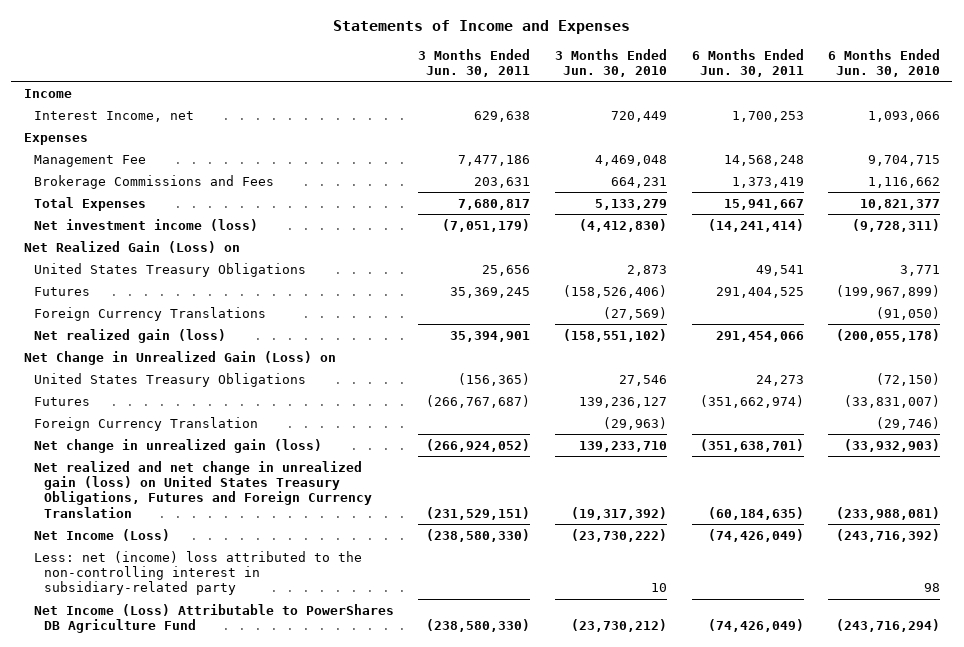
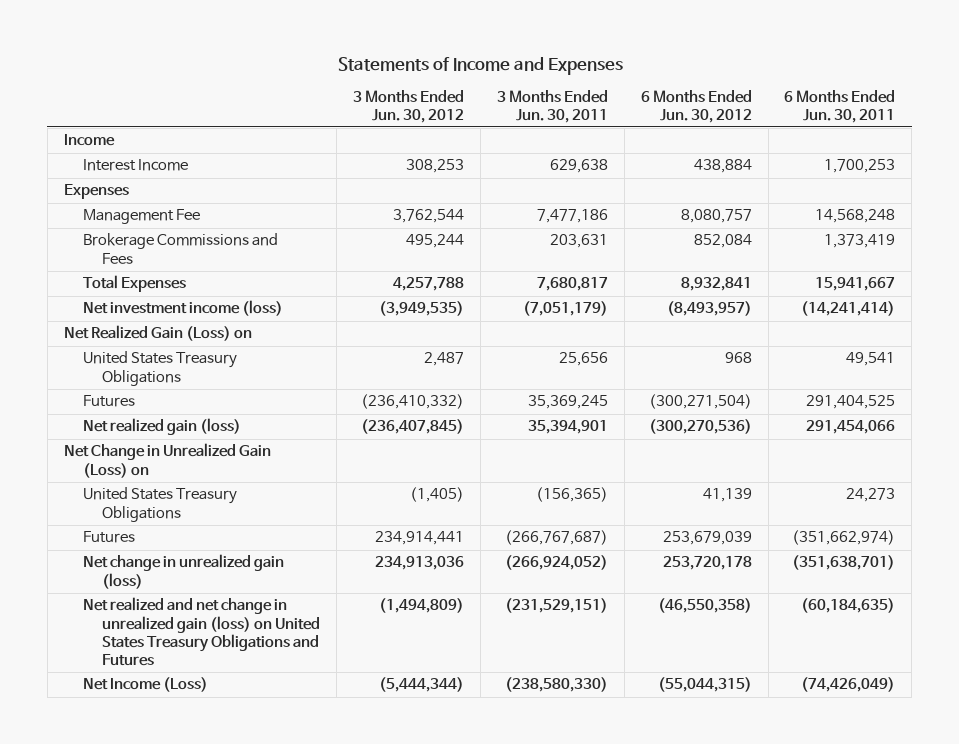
- | 3 Months Ended Jun. 30, 2011 | 3 Months Ended Jun. 30, 2010 | 6 Months Ended Jun. 30, 2011 | 6 Months Ended Jun. 30, 2010
+ | 3 Months Ended Jun. 30, 2012 | 3 Months Ended Jun. 30, 2011 | 6 Months Ended Jun. 30, 2012 | 6 Months Ended Jun. 30, 2011
- Interest Income, net | 629,638 | 720,449 | 1,700,253 | 1,093,066
+ Interest Income | 308,253 | 629,638 | 438,884 | 1,700,253
- Foreign Currency Translations | | (27,569) | | (91,050)
- Foreign Currency Translation | | (29,963) | | (29,746)
- Net realized and net change in unrealized gain (loss) on United States Treasury Obligations, Futures and Foreign Currency Translation | (231,529,151) | (19,317,392) | (60,184,635) | (233,988,081)
+ Net realized and net change in unrealized gain (loss) on United States Treasury Obligations and Futures | (1,494,809) | (231,529,151) | (46,550,358) | (60,184,635)
- Less: net (income) loss attributed to the non-controlling interest in subsidiary-related party | | 10 | | 98
- Net Income (Loss) Attributable to PowerShares DB Agriculture Fund | (238,580,330) | (23,730,212) | (74,426,049) | (243,716,294)

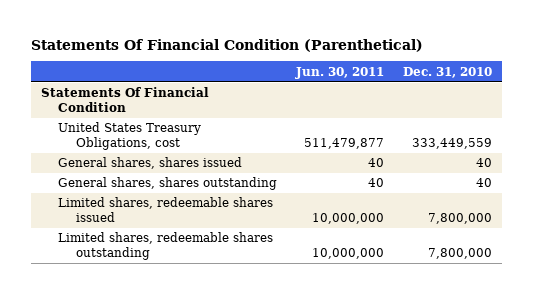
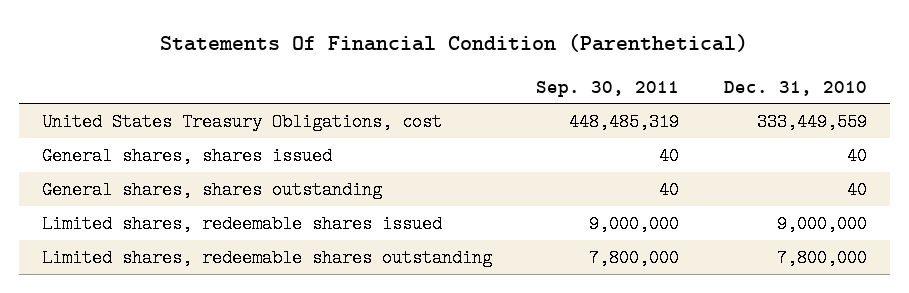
- | Jun. 30, 2011 | Dec. 31, 2010
+ | Sep. 30, 2011 | Dec. 31, 2010
- Statements Of Financial Condition
- Limited shares, redeemable shares issued | 10,000,000 | 7,800,000
+ Limited shares, redeemable shares issued | 9,000,000 | 9,000,000

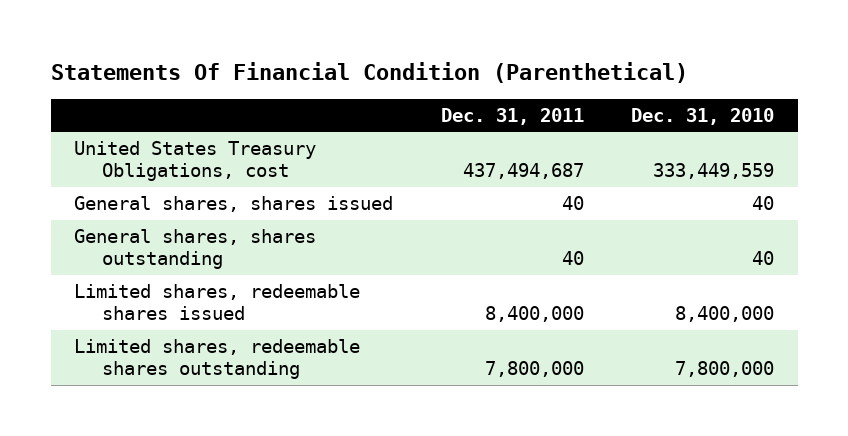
- | Sep. 30, 2011 | Dec. 31, 2010
+ | Dec. 31, 2011 | Dec. 31, 2010
- Limited shares, redeemable shares issued | 9,000,000 | 9,000,000
+ Limited shares, redeemable shares issued | 8,400,000 | 8,400,000

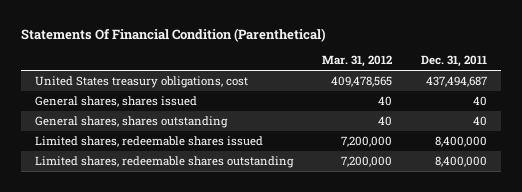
- | Dec. 31, 2011 | Dec. 31, 2010
+ | Mar. 31, 2012 | Dec. 31, 2011
- United States Treasury Obligations, cost | 437,494,687 | 333,449,559
+ United States treasury obligations, cost | 409,478,565 | 437,494,687
- Limited shares, redeemable shares outstanding | 7,800,000 | 7,800,000
+ Limited shares, redeemable shares outstanding | 7,200,000 | 8,400,000

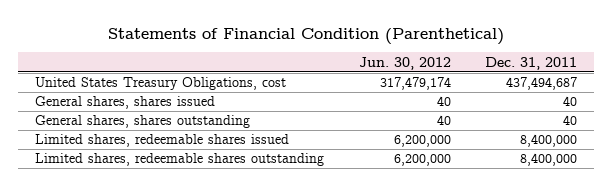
- Statements Of Financial Condition (Parenthetical)
+ Statements of Financial Condition (Parenthetical)
- | Mar. 31, 2012 | Dec. 31, 2011
+ | Jun. 30, 2012 | Dec. 31, 2011
- United States treasury obligations, cost | 409,478,565 | 437,494,687
+ United States Treasury Obligations, cost | 317,479,174 | 437,494,687

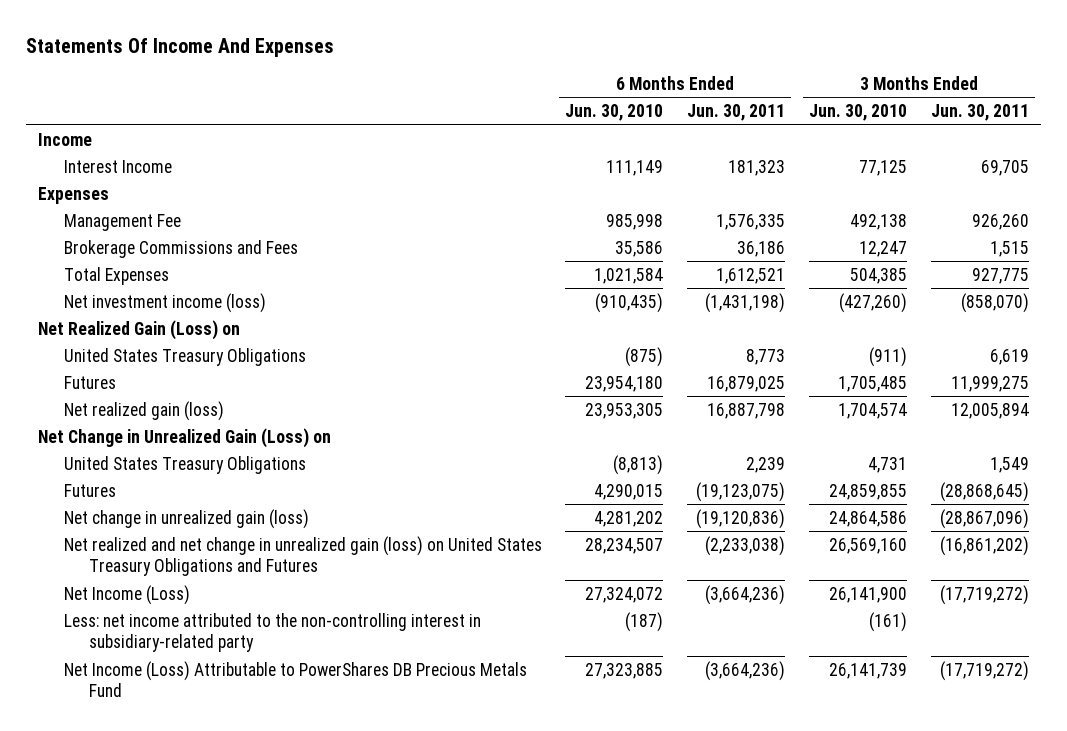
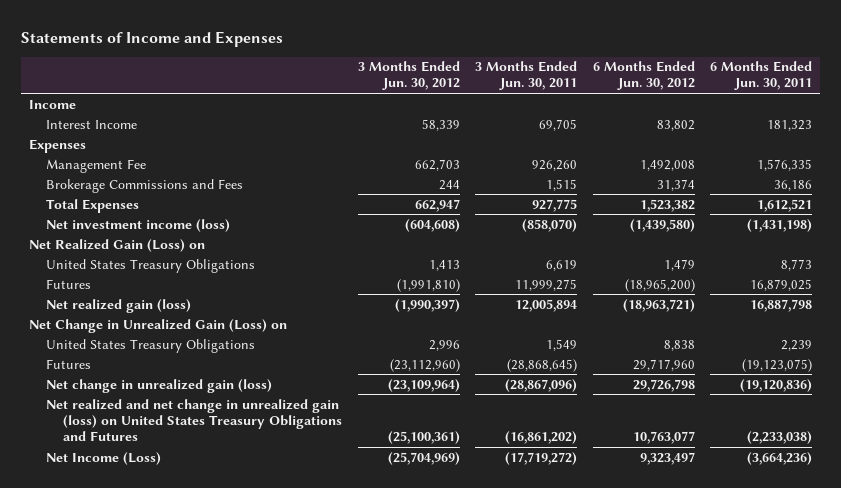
- Statements Of Income And Expenses
+ Statements of Income and Expenses
- | 6 Months Ended Jun. 30, 2010 | 6 Months Ended Jun. 30, 2011 | 3 Months Ended Jun. 30, 2010 | 3 Months Ended Jun. 30, 2011
+ | 3 Months Ended Jun. 30, 2012 | 3 Months Ended Jun. 30, 2011 | 6 Months Ended Jun. 30, 2012 | 6 Months Ended Jun. 30, 2011
- Less: net income attributed to the non-controlling interest in subsidiary-related party | (187) | | (161) |
- Net Income (Loss) Attributable to PowerShares DB Precious Metals Fund | 27,323,885 | (3,664,236) | 26,141,739 | (17,719,272)

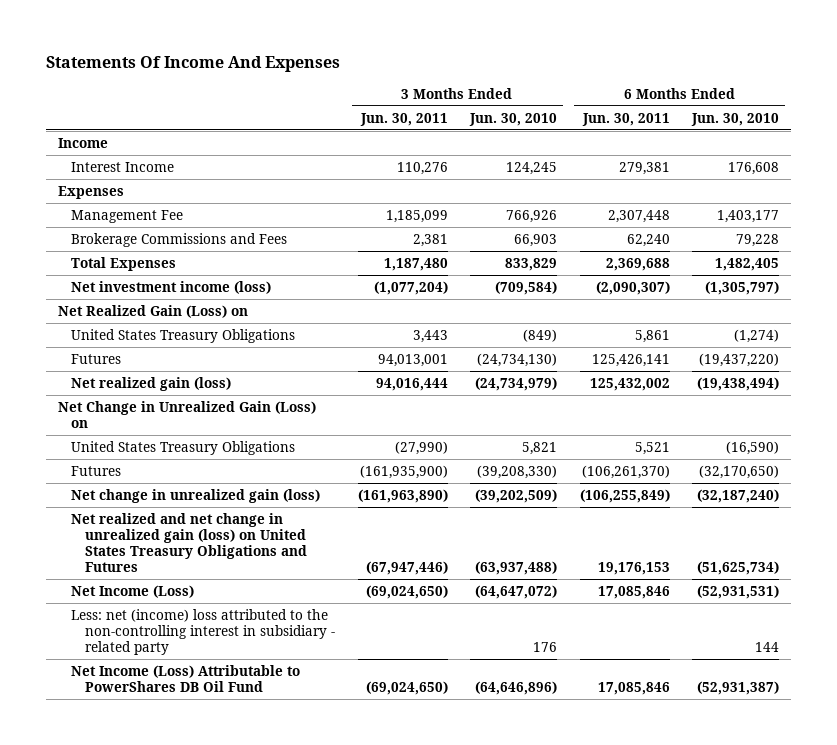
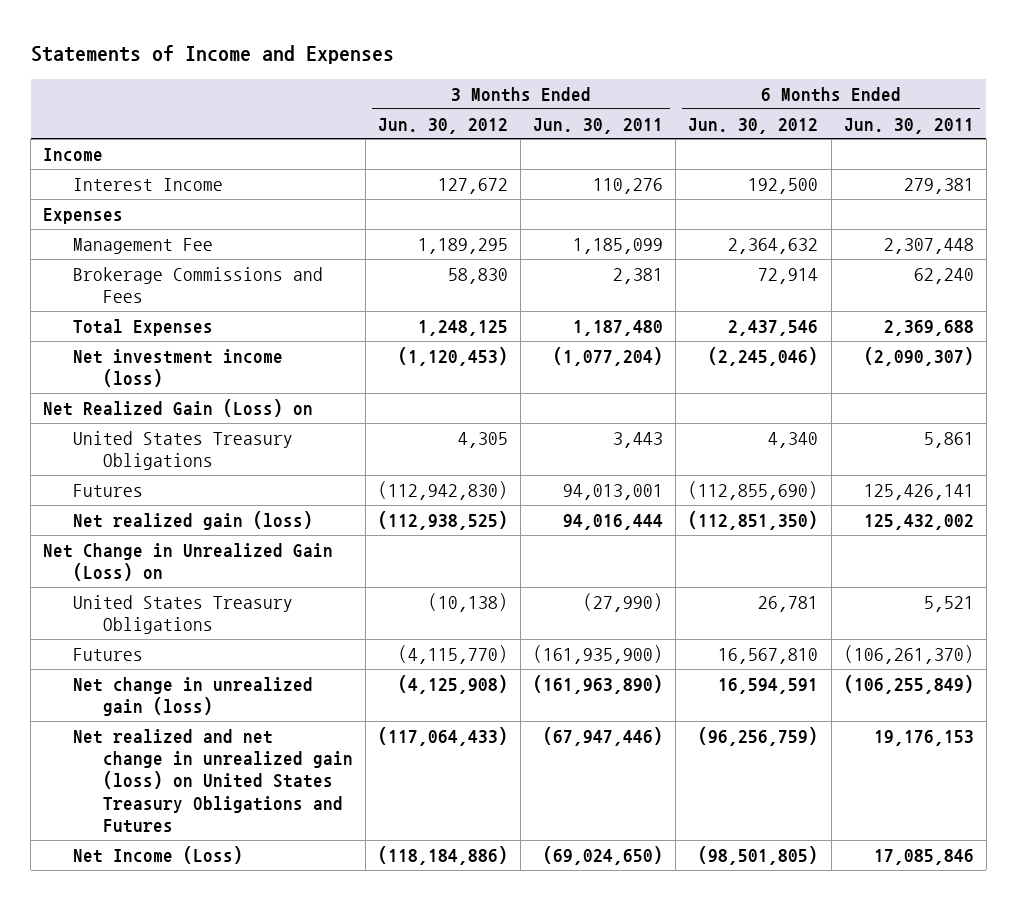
- Statements Of Income And Expenses
+ Statements of Income and Expenses
- | 3 Months Ended Jun. 30, 2011 | 3 Months Ended Jun. 30, 2010 | 6 Months Ended Jun. 30, 2011 | 6 Months Ended Jun. 30, 2010
+ | 3 Months Ended Jun. 30, 2012 | 3 Months Ended Jun. 30, 2011 | 6 Months Ended Jun. 30, 2012 | 6 Months Ended Jun. 30, 2011
- Less: net (income) loss attributed to the non-controlling interest in subsidiary - related party | | 176 | | 144
- Net Income (Loss) Attributable to PowerShares DB Oil Fund | (69,024,650) | (64,646,896) | 17,085,846 | (52,931,387)

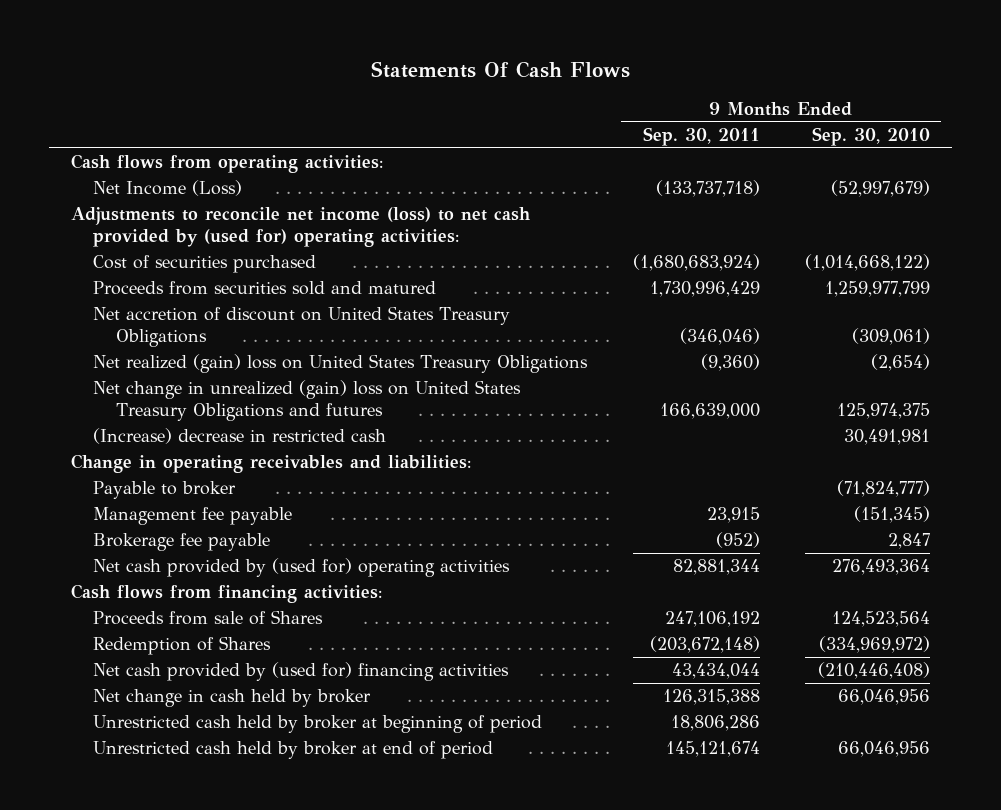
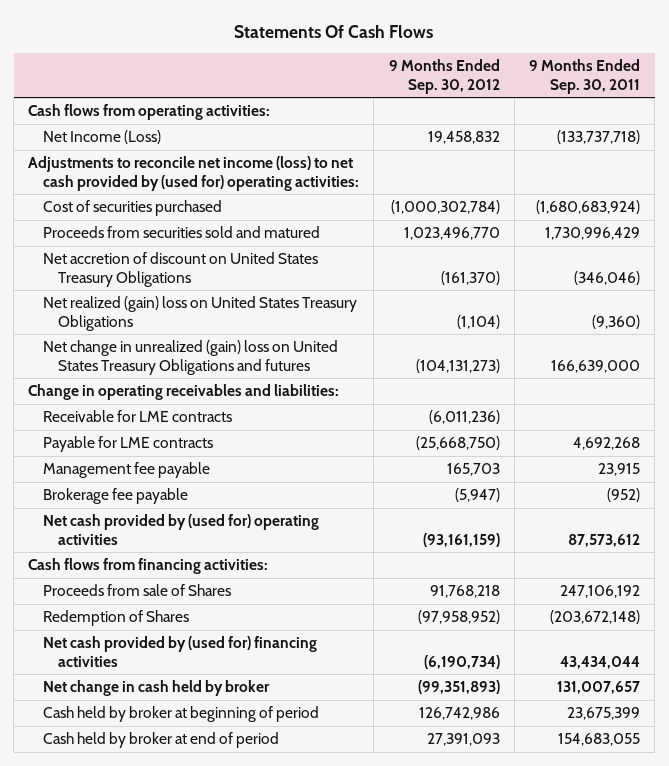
- | 9 Months Ended Sep. 30, 2011 | 9 Months Ended Sep. 30, 2010
+ | 9 Months Ended Sep. 30, 2012 | 9 Months Ended Sep. 30, 2011
- (Increase) decrease in restricted cash | | 30,491,981
- Payable to broker | | (71,824,777)
+ Receivable for LME contracts | (6,011,236) |
+ Payable for LME contracts | (25,668,750) | 4,692,268
- Net cash provided by (used for) operating activities | 82,881,344 | 276,493,364
+ Net cash provided by (used for) operating activities | (93,161,159) | 87,573,612
- Net change in cash held by broker | 126,315,388 | 66,046,956
- Unrestricted cash held by broker at beginning of period | 18,806,286 |
- Unrestricted cash held by broker at end of period | 145,121,674 | 66,046,956
+ Net change in cash held by broker | (99,351,893) | 131,007,657
+ Cash held by broker at beginning of period | 126,742,986 | 23,675,399
+ Cash held by broker at end of period | 27,391,093 | 154,683,055

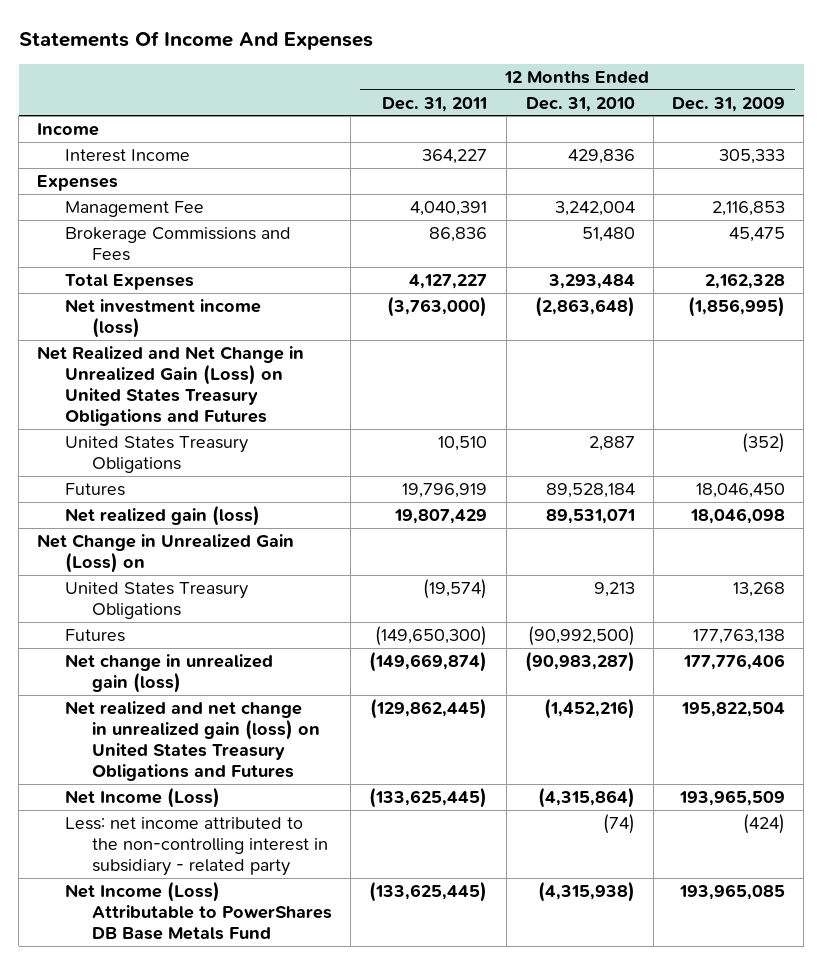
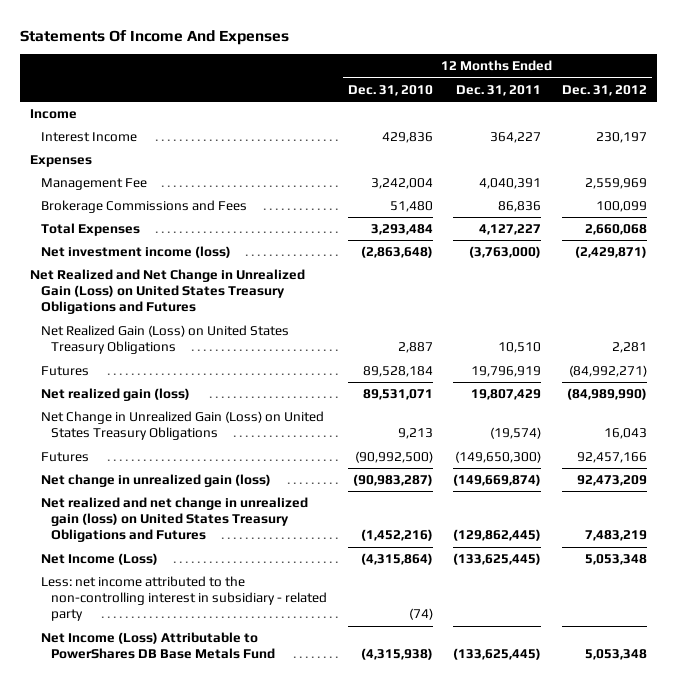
- | 12 Months Ended Dec. 31, 2011 | 12 Months Ended Dec. 31, 2010 | 12 Months Ended Dec. 31, 2009
+ | 12 Months Ended Dec. 31, 2010 | 12 Months Ended Dec. 31, 2011 | 12 Months Ended Dec. 31, 2012
- United States Treasury Obligations | 10,510 | 2,887 | (352)
+ Net Realized Gain (Loss) on United States Treasury Obligations | 2,887 | 10,510 | 2,281
- Net Change in Unrealized Gain (Loss) on
- United States Treasury Obligations | (19,574) | 9,213 | 13,268
+ Net Change in Unrealized Gain (Loss) on United States Treasury Obligations | 9,213 | (19,574) | 16,043

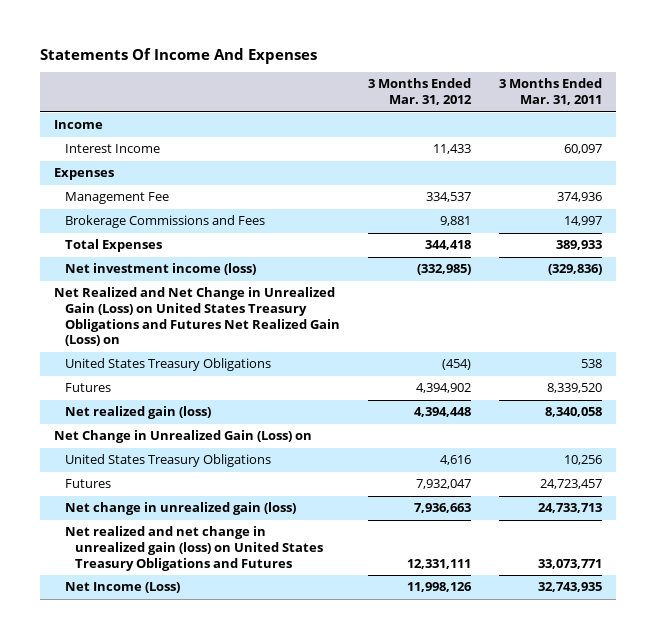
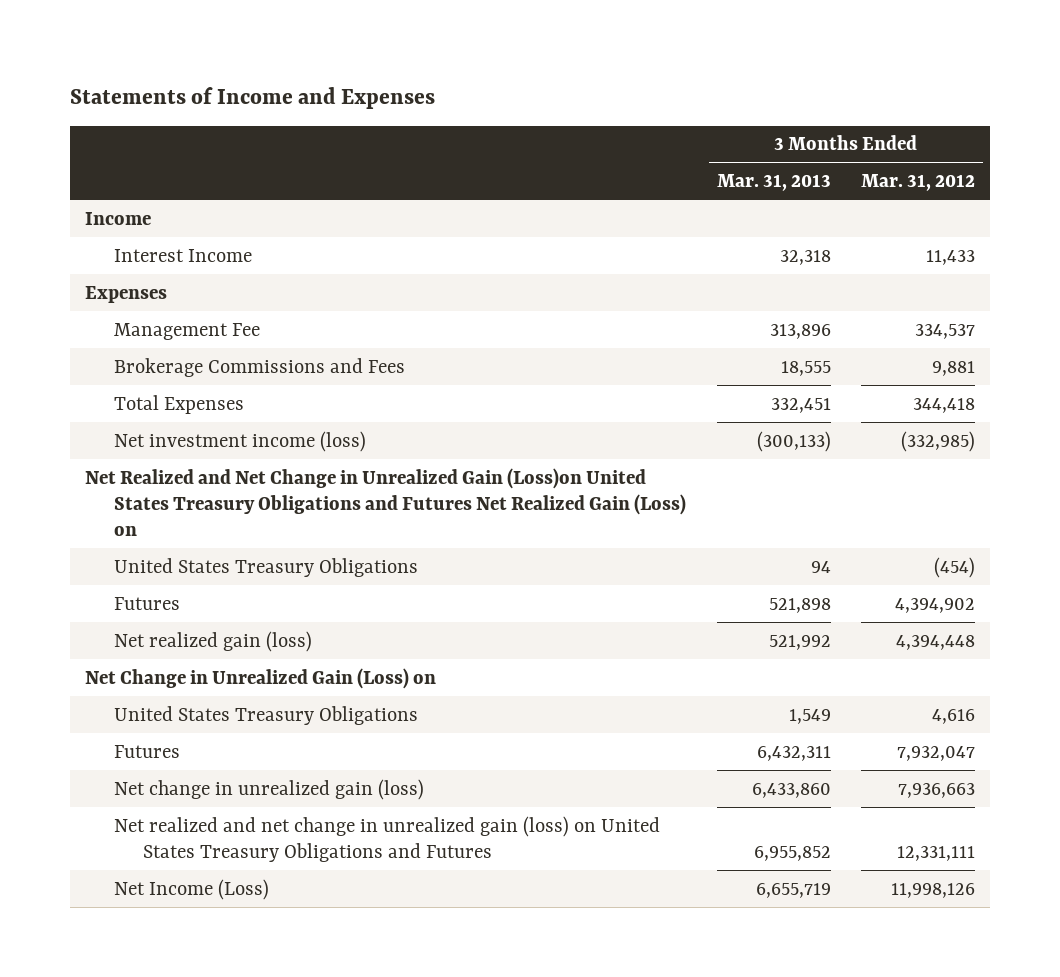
- Statements Of Income And Expenses
+ Statements of Income and Expenses
- | 3 Months Ended Mar. 31, 2012 | 3 Months Ended Mar. 31, 2011
+ | 3 Months Ended Mar. 31, 2013 | 3 Months Ended Mar. 31, 2012
- Net Realized and Net Change in Unrealized Gain (Loss) on United States Treasury Obligations and Futures Net Realized Gain (Loss) on
+ Net Realized and Net Change in Unrealized Gain (Loss)on United States Treasury Obligations and Futures Net Realized Gain (Loss) on

